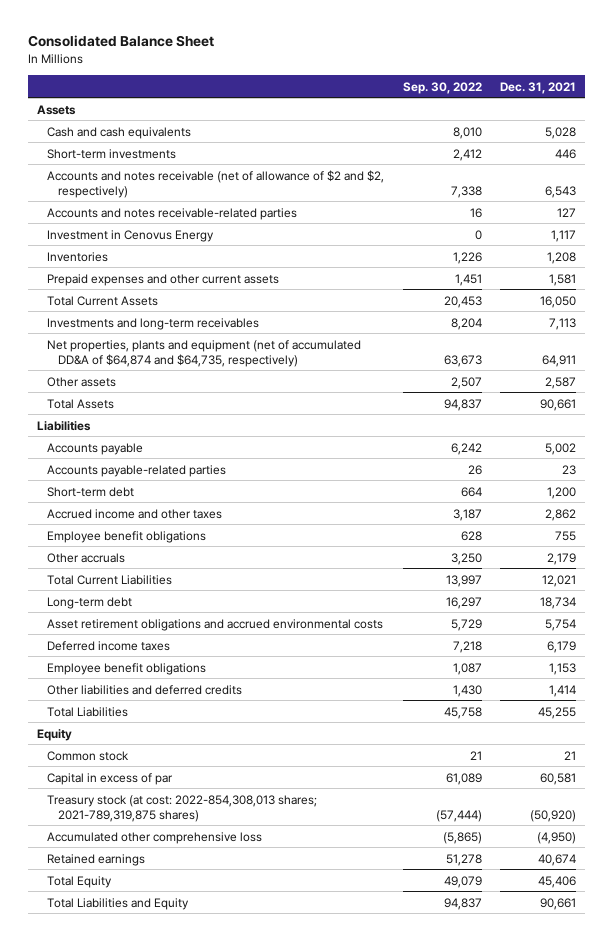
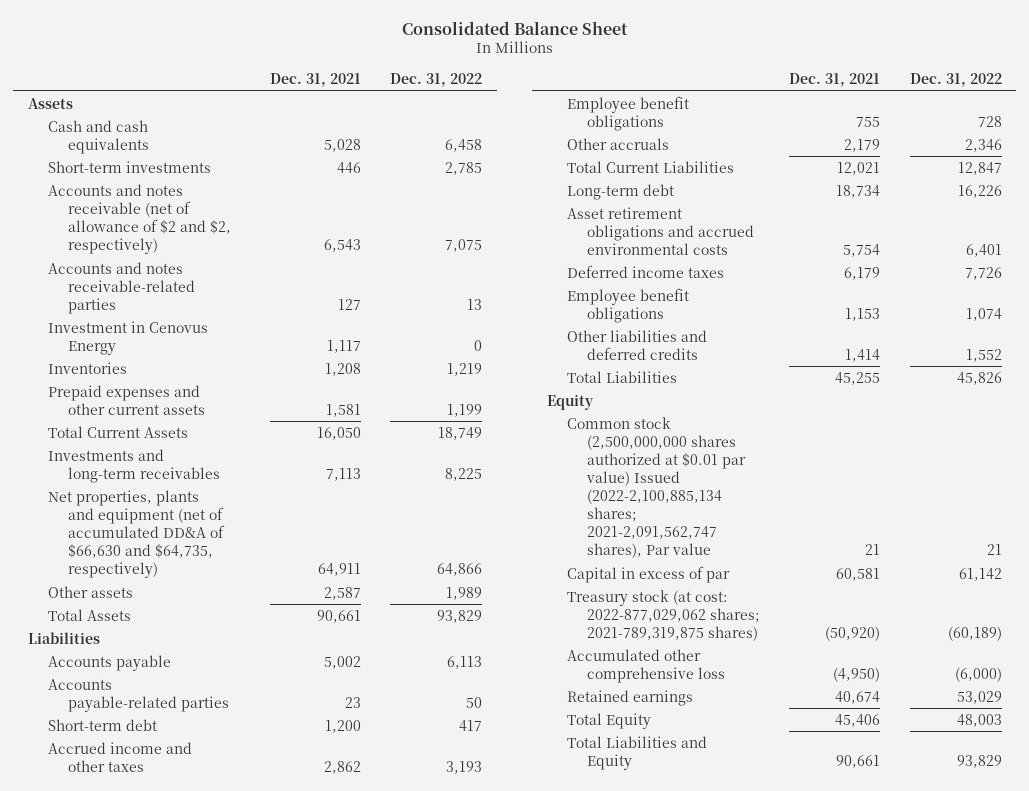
- | Sep. 30, 2022 | Dec. 31, 2021
+ | Dec. 31, 2021 | Dec. 31, 2022
- Net properties, plants and equipment (net of accumulated DD&A of $64,874 and $64,735, respectively) | 63,673 | 64,911
+ Net properties, plants and equipment (net of accumulated DD&A of $66,630 and $64,735, respectively) | 64,911 | 64,866
- Common stock | 21 | 21
+ Common stock (2,500,000,000 shares authorized at $0.01 par value) Issued (2022-2,100,885,134 shares; 2021-2,091,562,747 shares), Par value | 21 | 21
- Treasury stock (at cost: 2022-854,308,013 shares; 2021-789,319,875 shares) | (57,444) | (50,920)
+ Treasury stock (at cost: 2022-877,029,062 shares; 2021-789,319,875 shares) | (50,920) | (60,189)

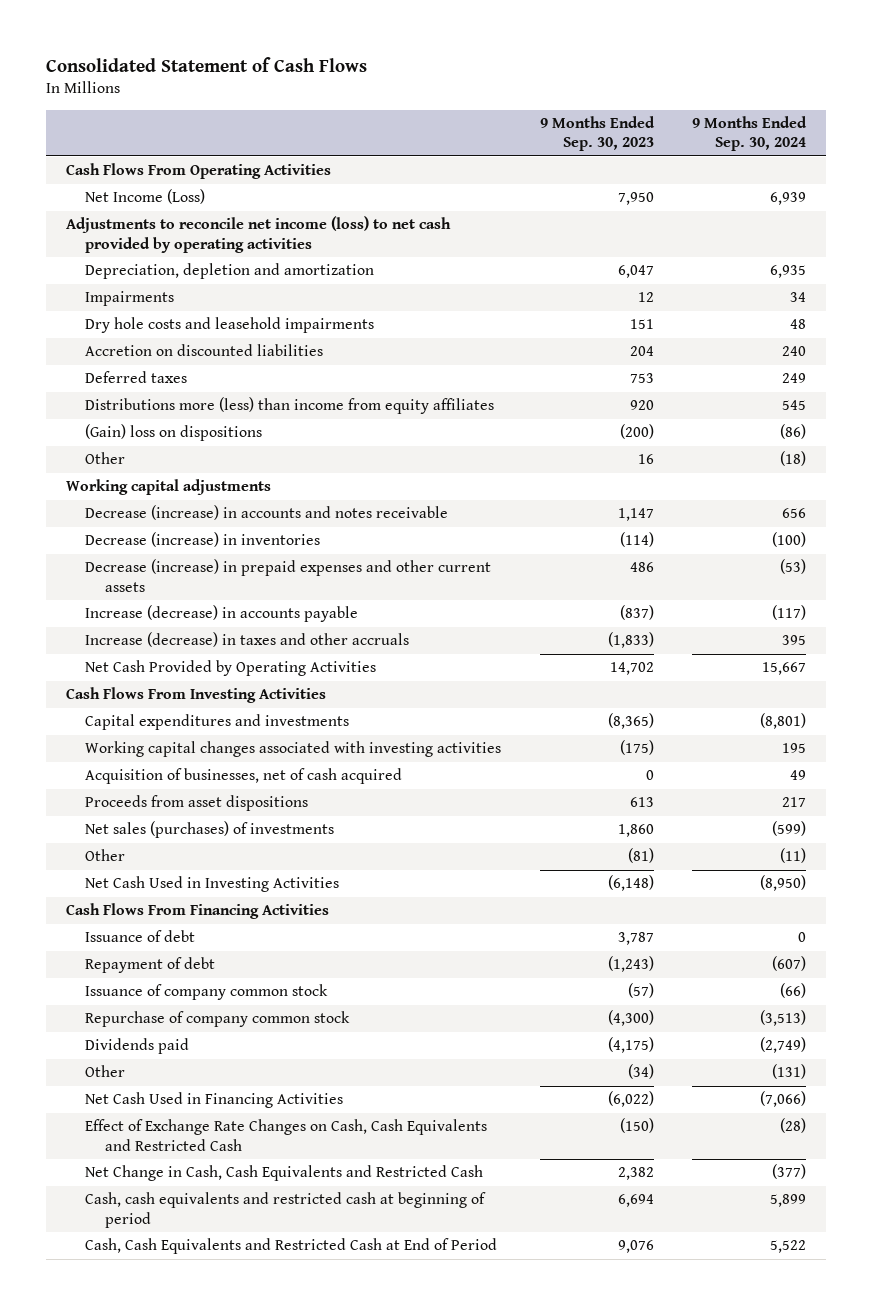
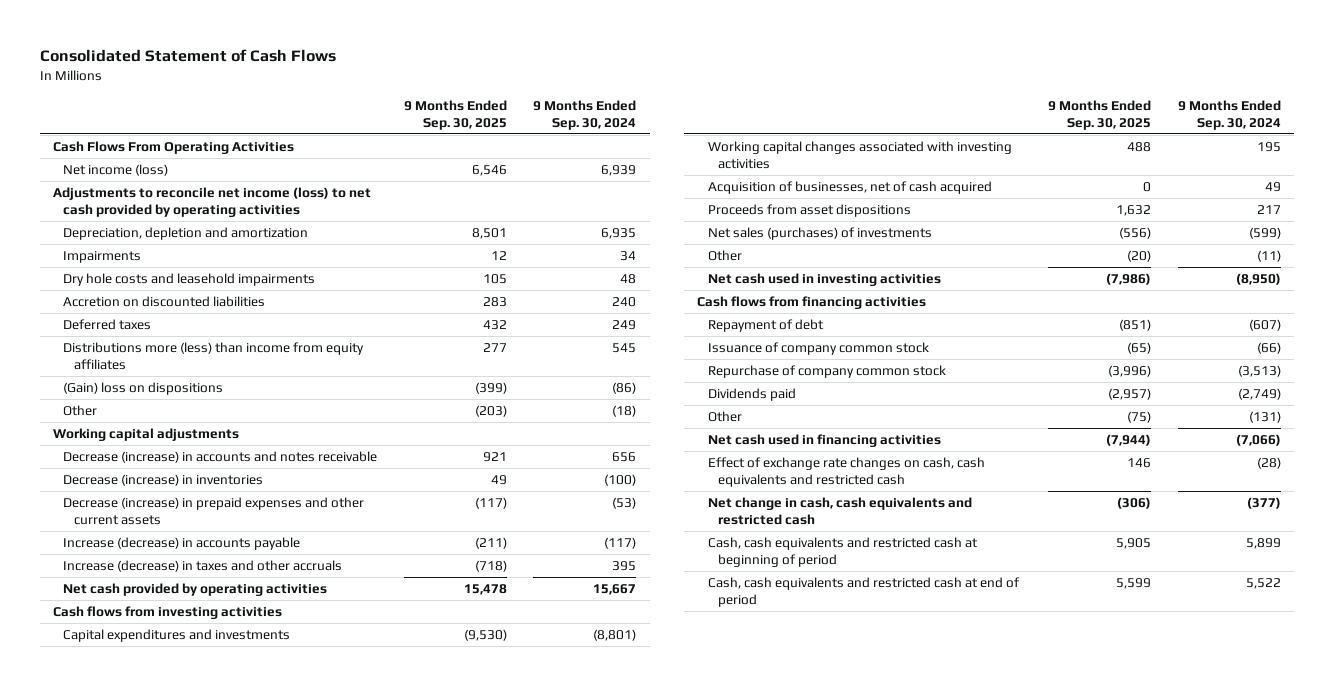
- | 9 Months Ended Sep. 30, 2023 | 9 Months Ended Sep. 30, 2024
+ | 9 Months Ended Sep. 30, 2025 | 9 Months Ended Sep. 30, 2024
- Net Income (Loss) | 7,950 | 6,939
+ Net income (loss) | 6,546 | 6,939
- Net Cash Provided by Operating Activities | 14,702 | 15,667
- Cash Flows From Investing Activities
+ Net cash provided by operating activities | 15,478 | 15,667
+ Cash flows from investing activities
- Net Cash Used in Investing Activities | (6,148) | (8,950)
- Cash Flows From Financing Activities
- Issuance of debt | 3,787 | 0
+ Net cash used in investing activities | (7,986) | (8,950)
+ Cash flows from financing activities
- Net Cash Used in Financing Activities | (6,022) | (7,066)
- Effect of Exchange Rate Changes on Cash, Cash Equivalents and Restricted Cash | (150) | (28)
- Net Change in Cash, Cash Equivalents and Restricted Cash | 2,382 | (377)
+ Net cash used in financing activities | (7,944) | (7,066)
+ Effect of exchange rate changes on cash, cash equivalents and restricted cash | 146 | (28)
+ Net change in cash, cash equivalents and restricted cash | (306) | (377)
- Cash, Cash Equivalents and Restricted Cash at End of Period | 9,076 | 5,522
+ Cash, cash equivalents and restricted cash at end of period | 5,599 | 5,522

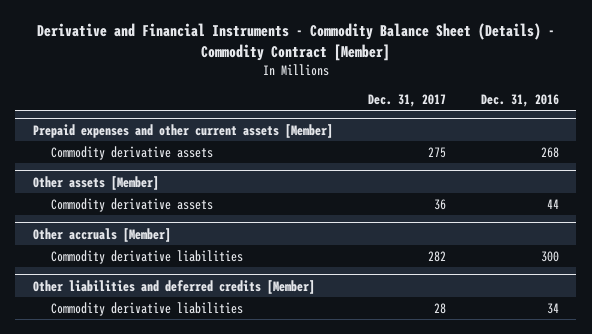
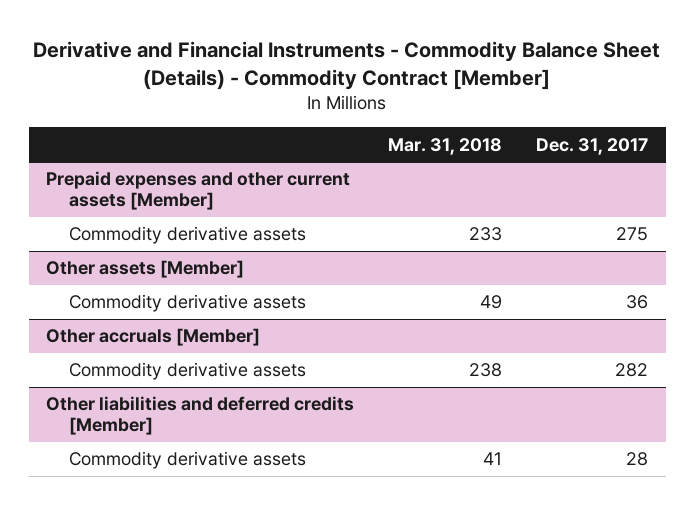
- | Dec. 31, 2017 | Dec. 31, 2016
+ | Mar. 31, 2018 | Dec. 31, 2017
@ Other accruals [Member]
- Commodity derivative liabilities | 282 | 300
+ Commodity derivative assets | 238 | 282
@ Other liabilities and deferred credits [Member]
- Commodity derivative liabilities | 28 | 34
+ Commodity derivative assets | 41 | 28

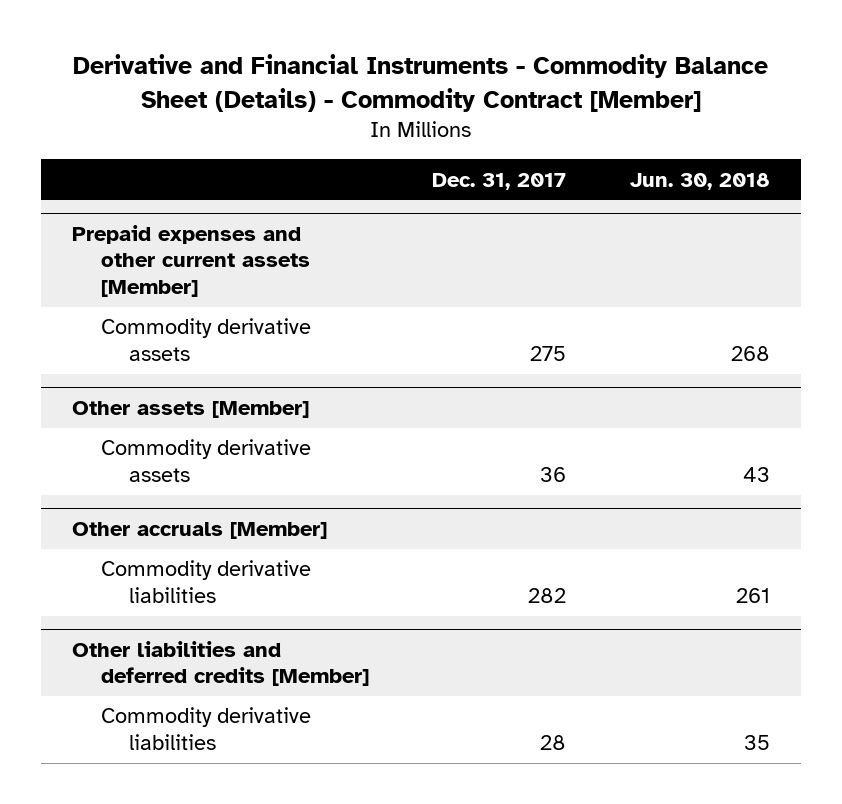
- | Mar. 31, 2018 | Dec. 31, 2017
+ | Dec. 31, 2017 | Jun. 30, 2018
@ Other accruals [Member]
- Commodity derivative assets | 238 | 282
+ Commodity derivative liabilities | 282 | 261
@ Other liabilities and deferred credits [Member]
- Commodity derivative assets | 41 | 28
+ Commodity derivative liabilities | 28 | 35

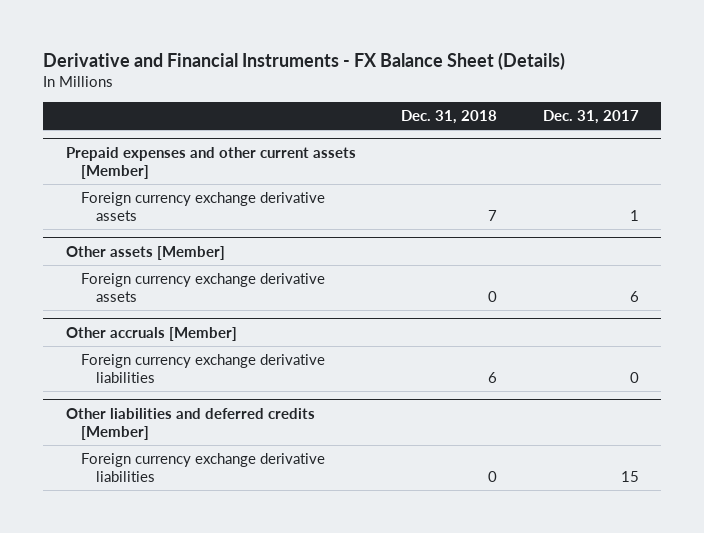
- Derivative and Financial Instruments - Commodity Balance Sheet (Details) - Commodity Contract [Member]
+ Derivative and Financial Instruments - FX Balance Sheet (Details)
- | Dec. 31, 2017 | Jun. 30, 2018
+ | Dec. 31, 2018 | Dec. 31, 2017
@ Prepaid expenses and other current assets [Member]
- Commodity derivative assets | 275 | 268
+ Foreign currency exchange derivative assets | 7 | 1
@ Other assets [Member]
- Commodity derivative assets | 36 | 43
+ Foreign currency exchange derivative assets | 0 | 6
@ Other accruals [Member]
- Commodity derivative liabilities | 282 | 261
+ Foreign currency exchange derivative liabilities | 6 | 0
@ Other liabilities and deferred credits [Member]
- Commodity derivative liabilities | 28 | 35
+ Foreign currency exchange derivative liabilities | 0 | 15

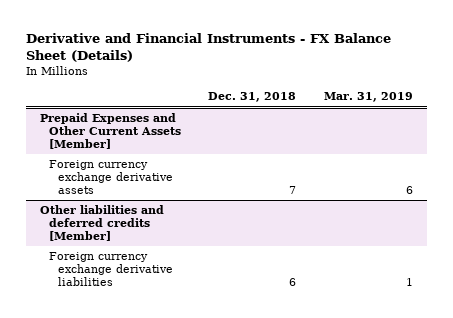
- | Dec. 31, 2018 | Dec. 31, 2017
+ | Dec. 31, 2018 | Mar. 31, 2019
- Prepaid expenses and other current assets [Member]
+ Prepaid Expenses and Other Current Assets [Member]
- Other assets [Member]
- Foreign currency exchange derivative assets | 0 | 6
- Other accruals [Member]
- Foreign currency exchange derivative liabilities | 6 | 0
@ Other liabilities and deferred credits [Member]
- Foreign currency exchange derivative liabilities | 0 | 15
+ Foreign currency exchange derivative liabilities | 6 | 1

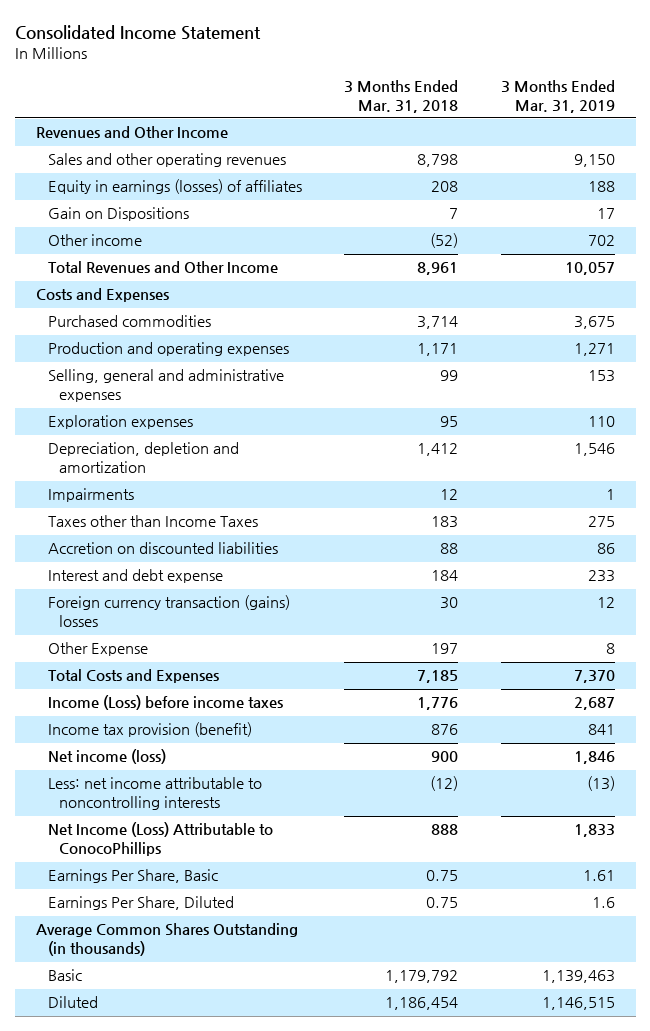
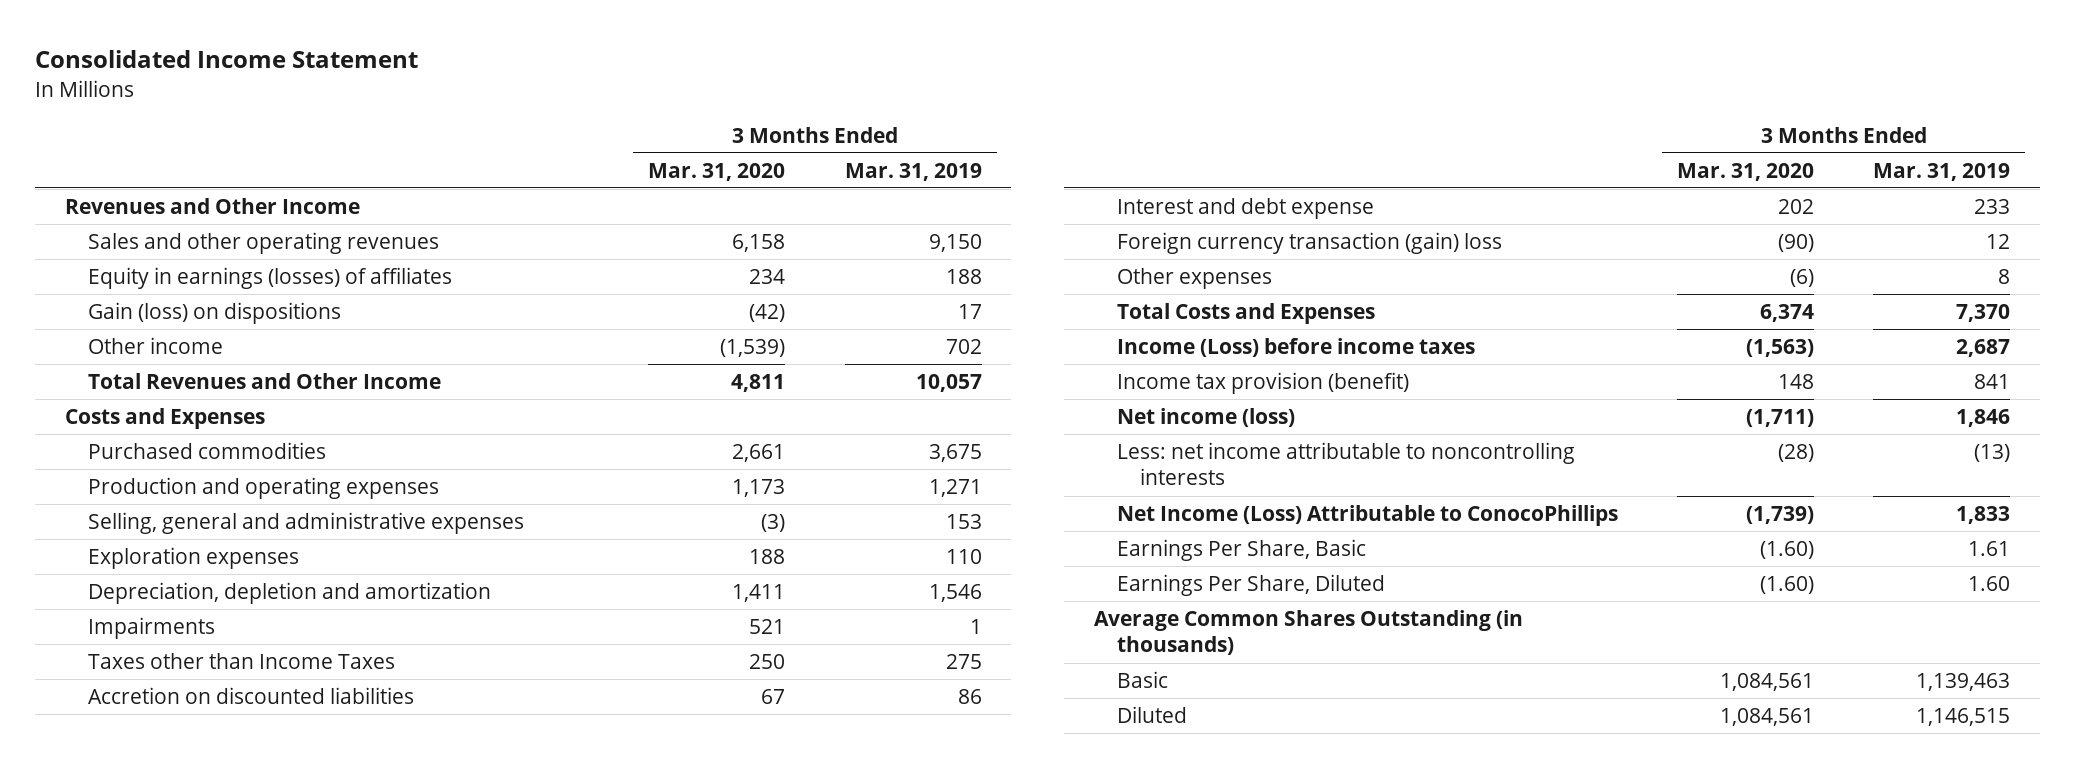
- | 3 Months Ended Mar. 31, 2018 | 3 Months Ended Mar. 31, 2019
+ | 3 Months Ended Mar. 31, 2020 | 3 Months Ended Mar. 31, 2019
- Gain on Dispositions | 7 | 17
+ Gain (loss) on dispositions | (42) | 17
- Foreign currency transaction (gains) losses | 30 | 12
- Other Expense | 197 | 8
+ Foreign currency transaction (gain) loss | (90) | 12
+ Other expenses | (6) | 8
- Earnings Per Share, Diluted | 0.75 | 1.6
+ Earnings Per Share, Diluted | (1.60) | 1.60

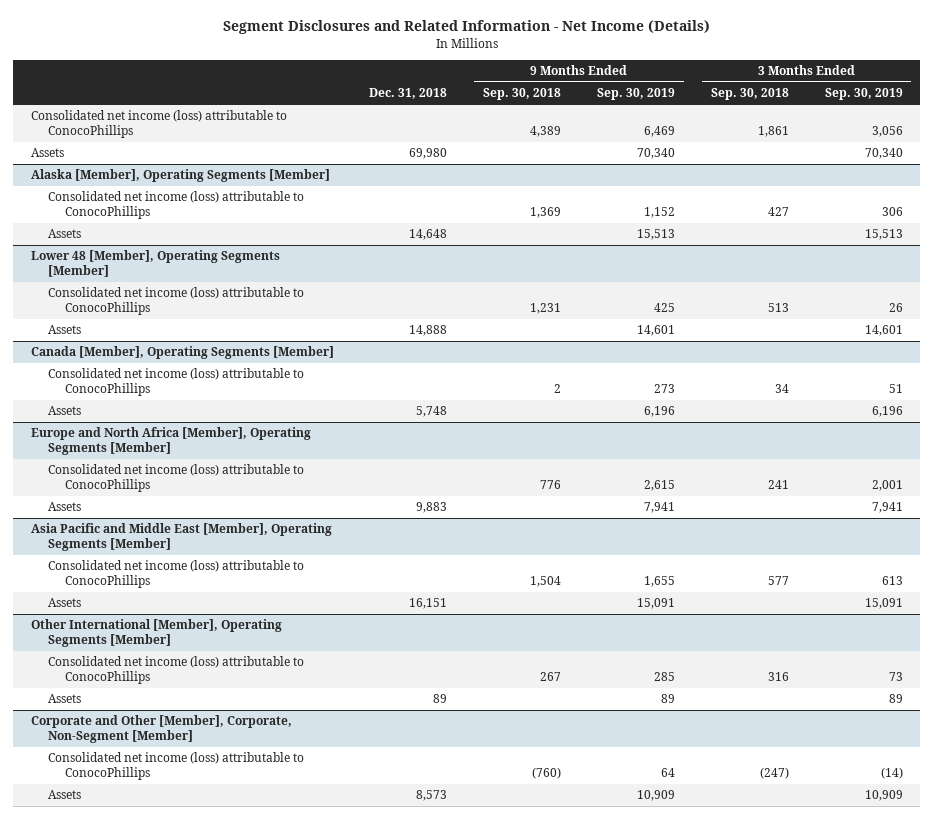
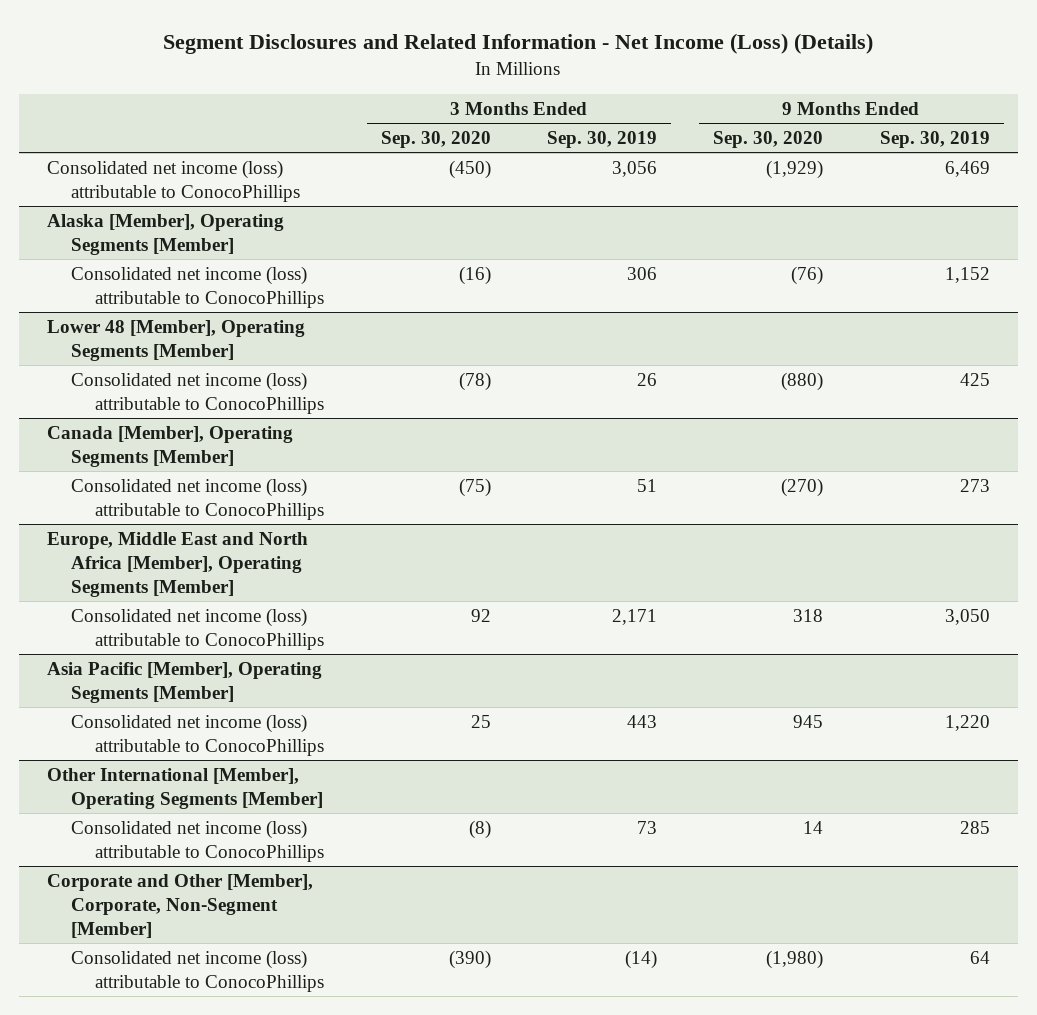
- Segment Disclosures and Related Information - Net Income (Details)
+ Segment Disclosures and Related Information - Net Income (Loss) (Details)
- | Dec. 31, 2018 | 9 Months Ended Sep. 30, 2018 | 9 Months Ended Sep. 30, 2019 | 3 Months Ended Sep. 30, 2018 | 3 Months Ended Sep. 30, 2019
+ | 3 Months Ended Sep. 30, 2020 | 3 Months Ended Sep. 30, 2019 | 9 Months Ended Sep. 30, 2020 | 9 Months Ended Sep. 30, 2019
- Assets | 69,980 | | 70,340 | | 70,340
@ Alaska [Member], Operating Segments [Member]
- Assets | 14,648 | | 15,513 | | 15,513
@ Lower 48 [Member], Operating Segments [Member]
- Assets | 14,888 | | 14,601 | | 14,601
@ Canada [Member], Operating Segments [Member]
- Assets | 5,748 | | 6,196 | | 6,196
- Europe and North Africa [Member], Operating Segments [Member]
- Consolidated net income (loss) attributable to ConocoPhillips | | 776 | 2,615 | 241 | 2,001
- Assets | 9,883 | | 7,941 | | 7,941
- Asia Pacific and Middle East [Member], Operating Segments [Member]
- Consolidated net income (loss) attributable to ConocoPhillips | | 1,504 | 1,655 | 577 | 613
- Assets | 16,151 | | 15,091 | | 15,091
+ Europe, Middle East and North Africa [Member], Operating Segments [Member]
+ Consolidated net income (loss) attributable to ConocoPhillips | 92 | 2,171 | 318 | 3,050
+ Asia Pacific [Member], Operating Segments [Member]
+ Consolidated net income (loss) attributable to ConocoPhillips | 25 | 443 | 945 | 1,220
@ Other International [Member], Operating Segments [Member]
- Assets | 89 | | 89 | | 89
@ Corporate and Other [Member], Corporate, Non-Segment [Member]
- Assets | 8,573 | | 10,909 | | 10,909

